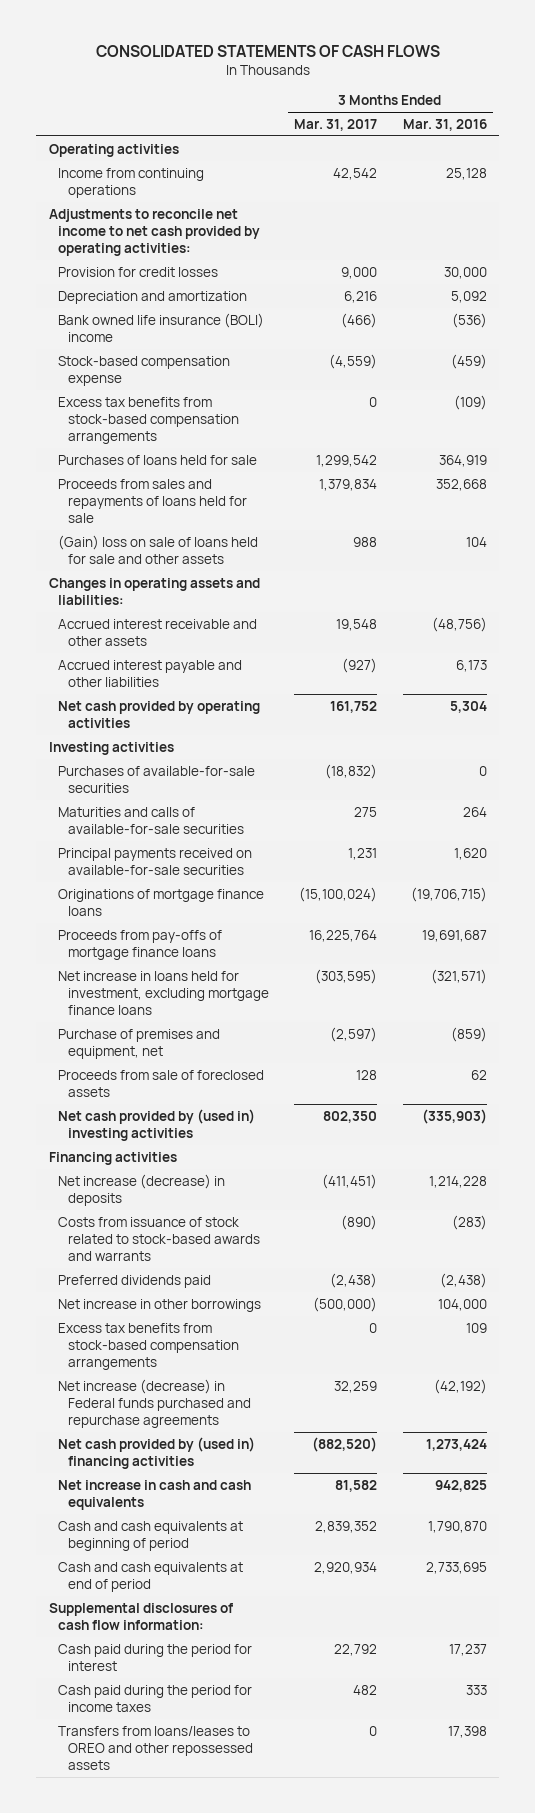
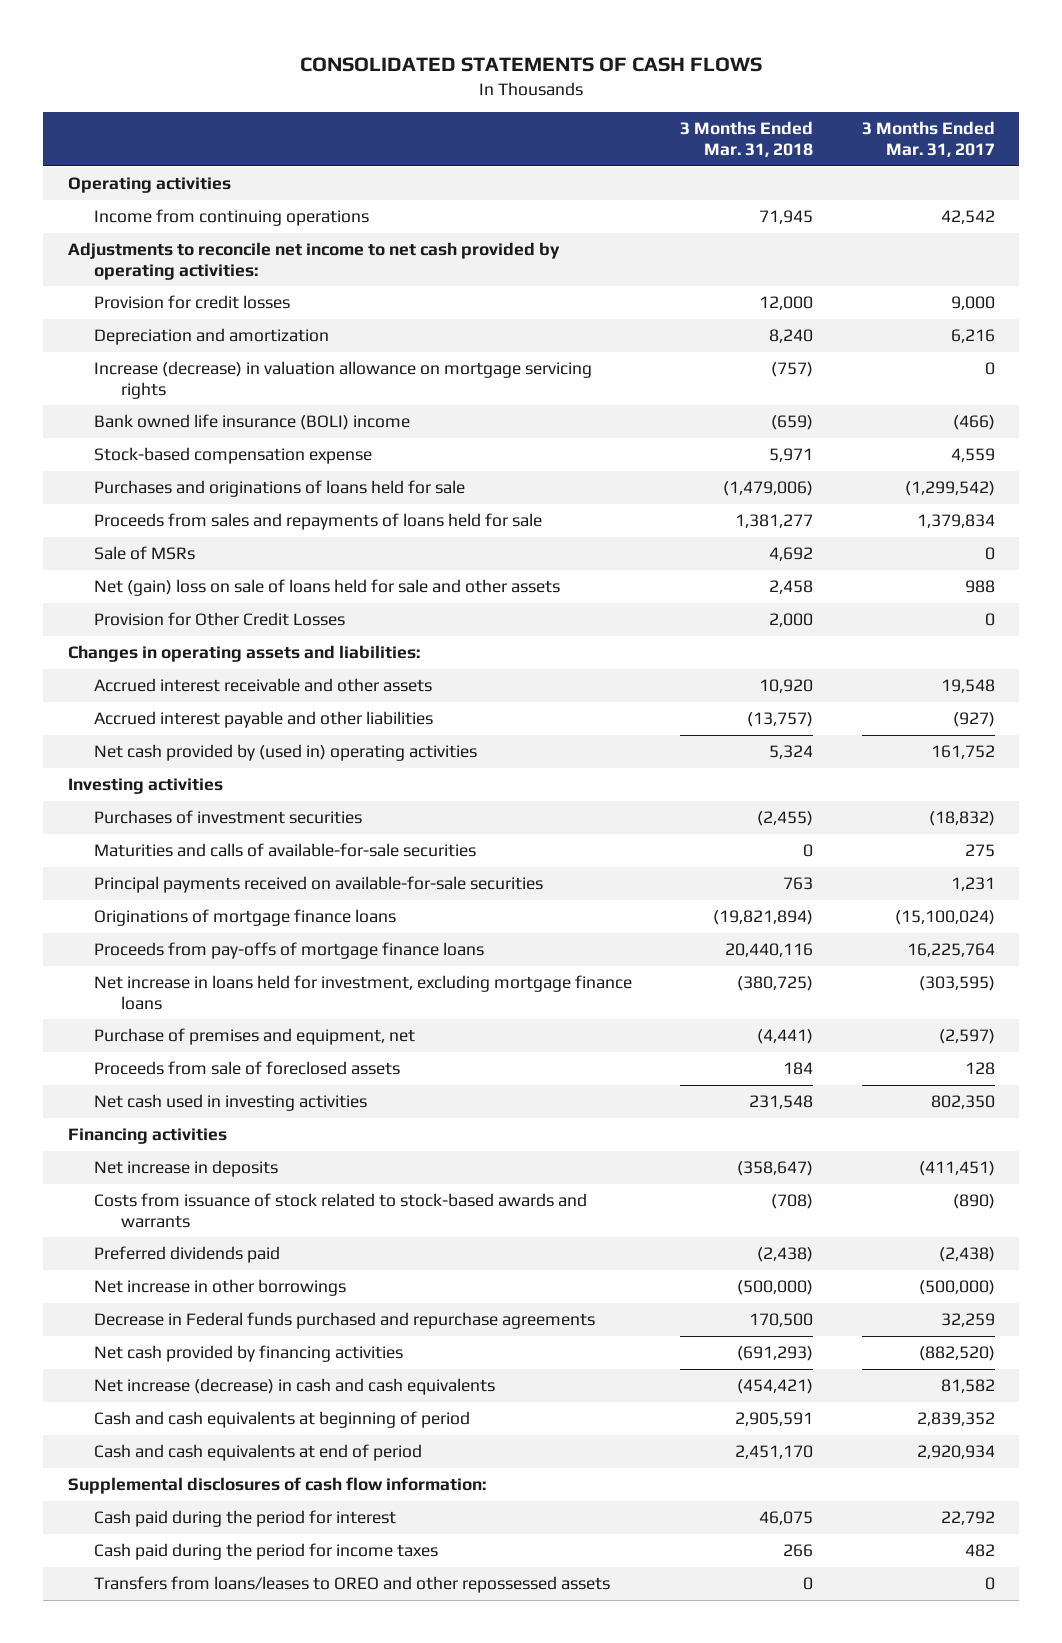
- | 3 Months Ended Mar. 31, 2017 | 3 Months Ended Mar. 31, 2016
+ | 3 Months Ended Mar. 31, 2018 | 3 Months Ended Mar. 31, 2017
+ Increase (decrease) in valuation allowance on mortgage servicing rights | (757) | 0
- Stock-based compensation expense | (4,559) | (459)
- Excess tax benefits from stock-based compensation arrangements | 0 | (109)
- Purchases of loans held for sale | 1,299,542 | 364,919
+ Stock-based compensation expense | 5,971 | 4,559
+ Purchases and originations of loans held for sale | (1,479,006) | (1,299,542)
- (Gain) loss on sale of loans held for sale and other assets | 988 | 104
+ Sale of MSRs | 4,692 | 0
+ Net (gain) loss on sale of loans held for sale and other assets | 2,458 | 988
+ Provision for Other Credit Losses | 2,000 | 0
- Net cash provided by operating activities | 161,752 | 5,304
+ Net cash provided by (used in) operating activities | 5,324 | 161,752
- Purchases of available-for-sale securities | (18,832) | 0
+ Purchases of investment securities | (2,455) | (18,832)
- Net cash provided by (used in) investing activities | 802,350 | (335,903)
+ Net cash used in investing activities | 231,548 | 802,350
- Net increase (decrease) in deposits | (411,451) | 1,214,228
+ Net increase in deposits | (358,647) | (411,451)
- Excess tax benefits from stock-based compensation arrangements | 0 | 109
- Net increase (decrease) in Federal funds purchased and repurchase agreements | 32,259 | (42,192)
- Net cash provided by (used in) financing activities | (882,520) | 1,273,424
- Net increase in cash and cash equivalents | 81,582 | 942,825
+ Decrease in Federal funds purchased and repurchase agreements | 170,500 | 32,259
+ Net cash provided by financing activities | (691,293) | (882,520)
+ Net increase (decrease) in cash and cash equivalents | (454,421) | 81,582

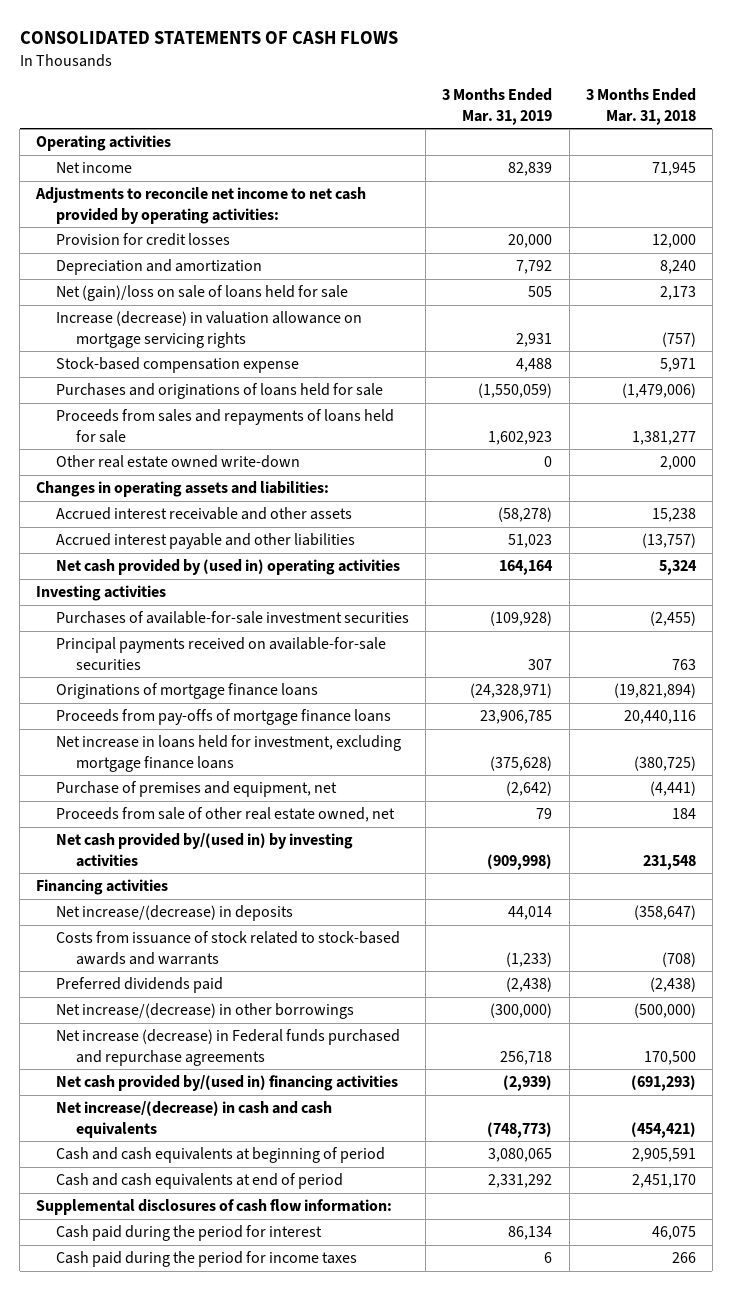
- | 3 Months Ended Mar. 31, 2018 | 3 Months Ended Mar. 31, 2017
+ | 3 Months Ended Mar. 31, 2019 | 3 Months Ended Mar. 31, 2018
- Income from continuing operations | 71,945 | 42,542
+ Net income | 82,839 | 71,945
+ Net (gain)/loss on sale of loans held for sale | 505 | 2,173
- Bank owned life insurance (BOLI) income | (659) | (466)
- Sale of MSRs | 4,692 | 0
- Net (gain) loss on sale of loans held for sale and other assets | 2,458 | 988
- Provision for Other Credit Losses | 2,000 | 0
+ Other real estate owned write-down | 0 | 2,000
- Accrued interest receivable and other assets | 10,920 | 19,548
+ Accrued interest receivable and other assets | (58,278) | 15,238
- Purchases of investment securities | (2,455) | (18,832)
- Maturities and calls of available-for-sale securities | 0 | 275
+ Purchases of available-for-sale investment securities | (109,928) | (2,455)
- Proceeds from sale of foreclosed assets | 184 | 128
- Net cash used in investing activities | 231,548 | 802,350
+ Proceeds from sale of other real estate owned, net | 79 | 184
+ Net cash provided by/(used in) by investing activities | (909,998) | 231,548
- Net increase in deposits | (358,647) | (411,451)
+ Net increase/(decrease) in deposits | 44,014 | (358,647)
- Net increase in other borrowings | (500,000) | (500,000)
- Decrease in Federal funds purchased and repurchase agreements | 170,500 | 32,259
- Net cash provided by financing activities | (691,293) | (882,520)
- Net increase (decrease) in cash and cash equivalents | (454,421) | 81,582
+ Net increase/(decrease) in other borrowings | (300,000) | (500,000)
+ Net increase (decrease) in Federal funds purchased and repurchase agreements | 256,718 | 170,500
+ Net cash provided by/(used in) financing activities | (2,939) | (691,293)
+ Net increase/(decrease) in cash and cash equivalents | (748,773) | (454,421)
- Transfers from loans/leases to OREO and other repossessed assets | 0 | 0

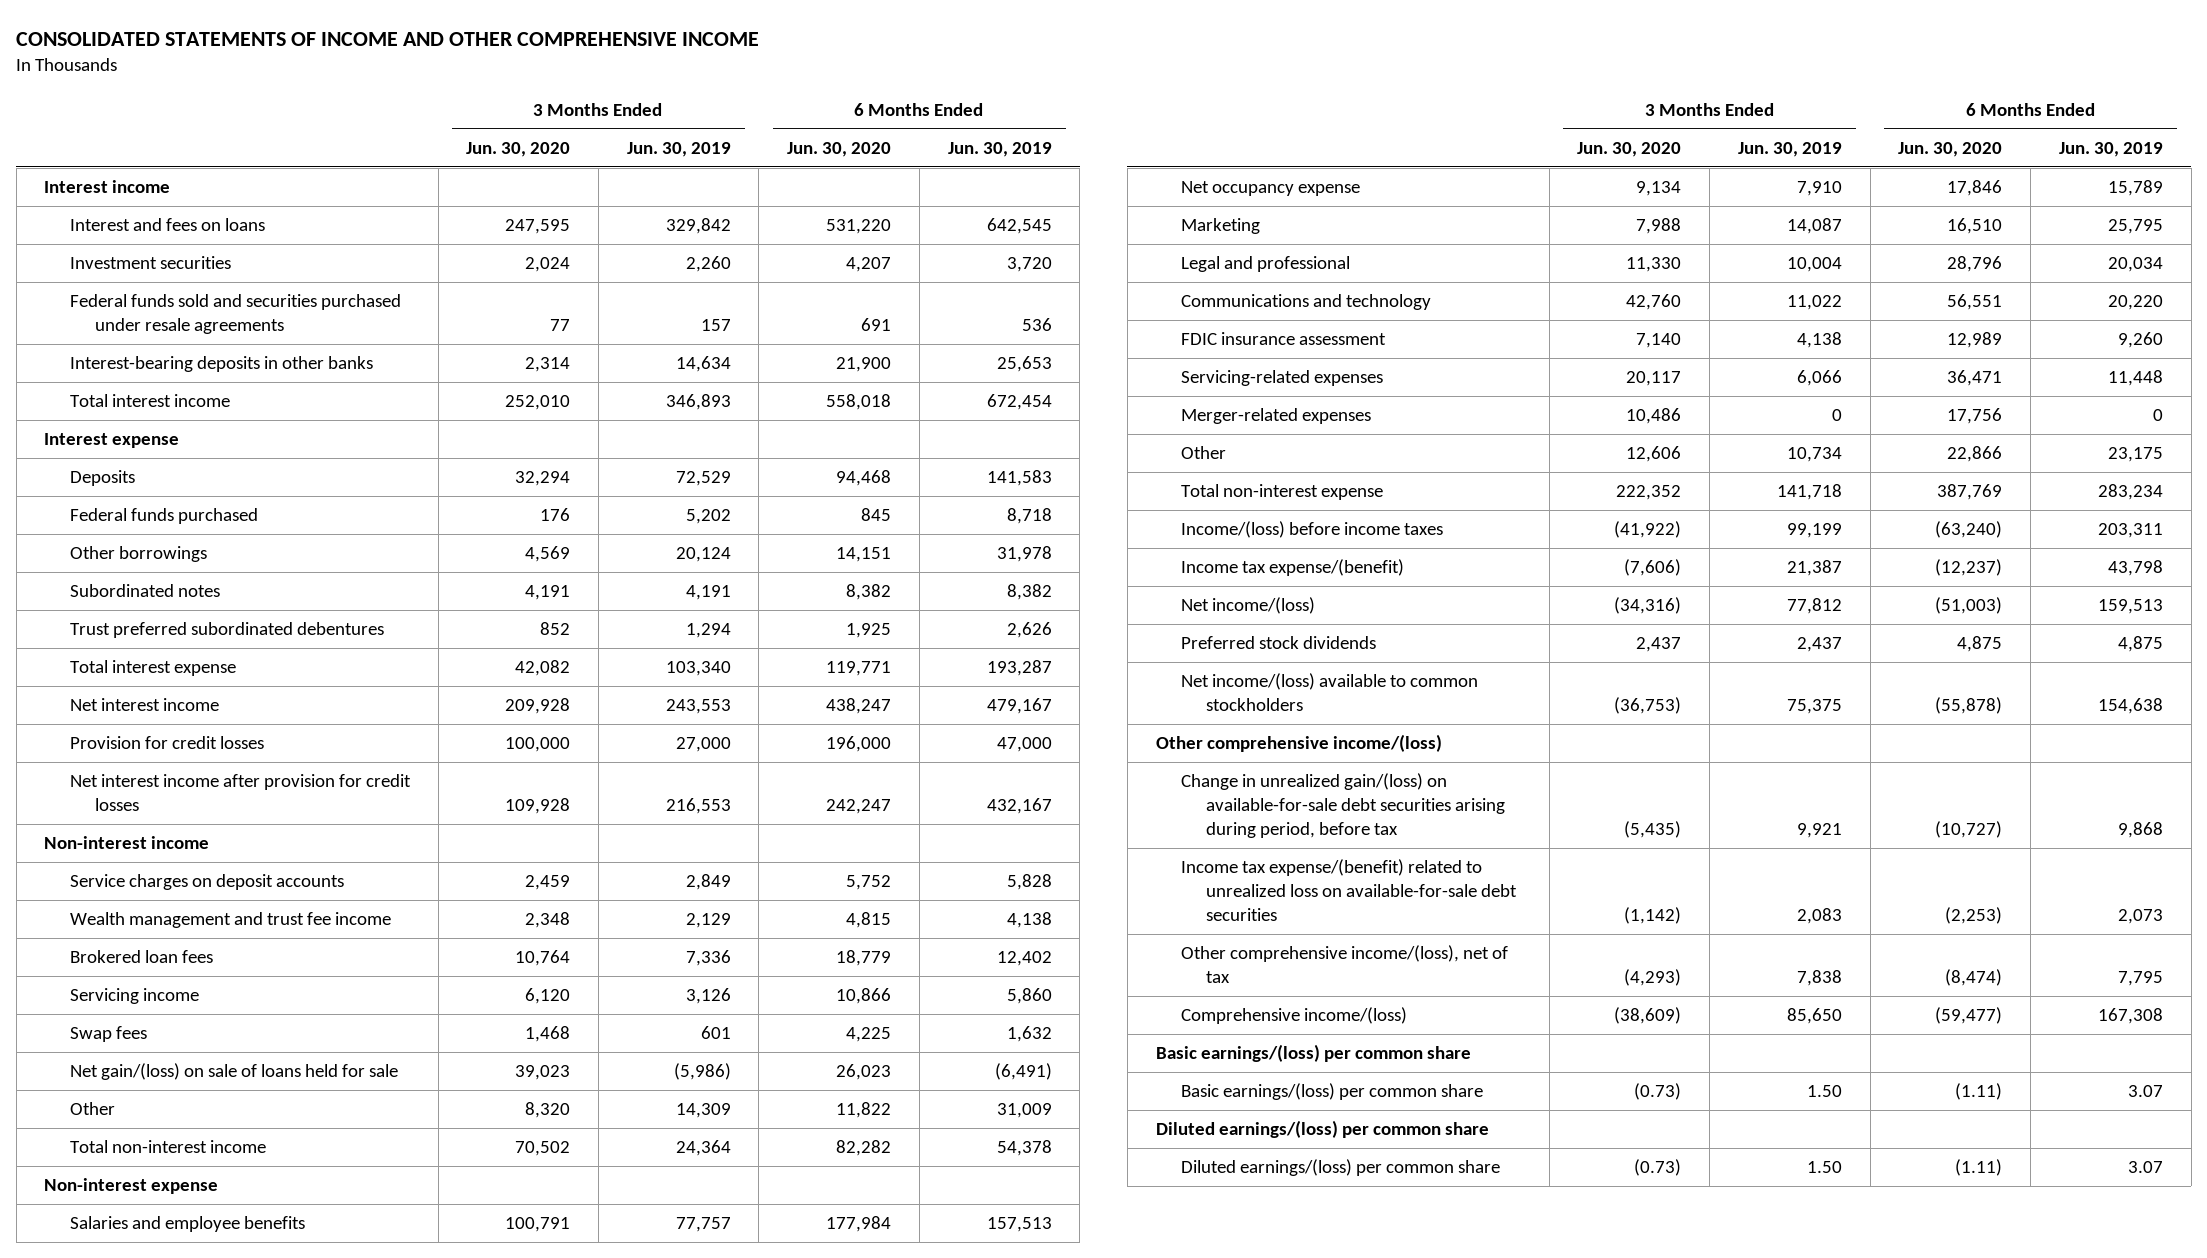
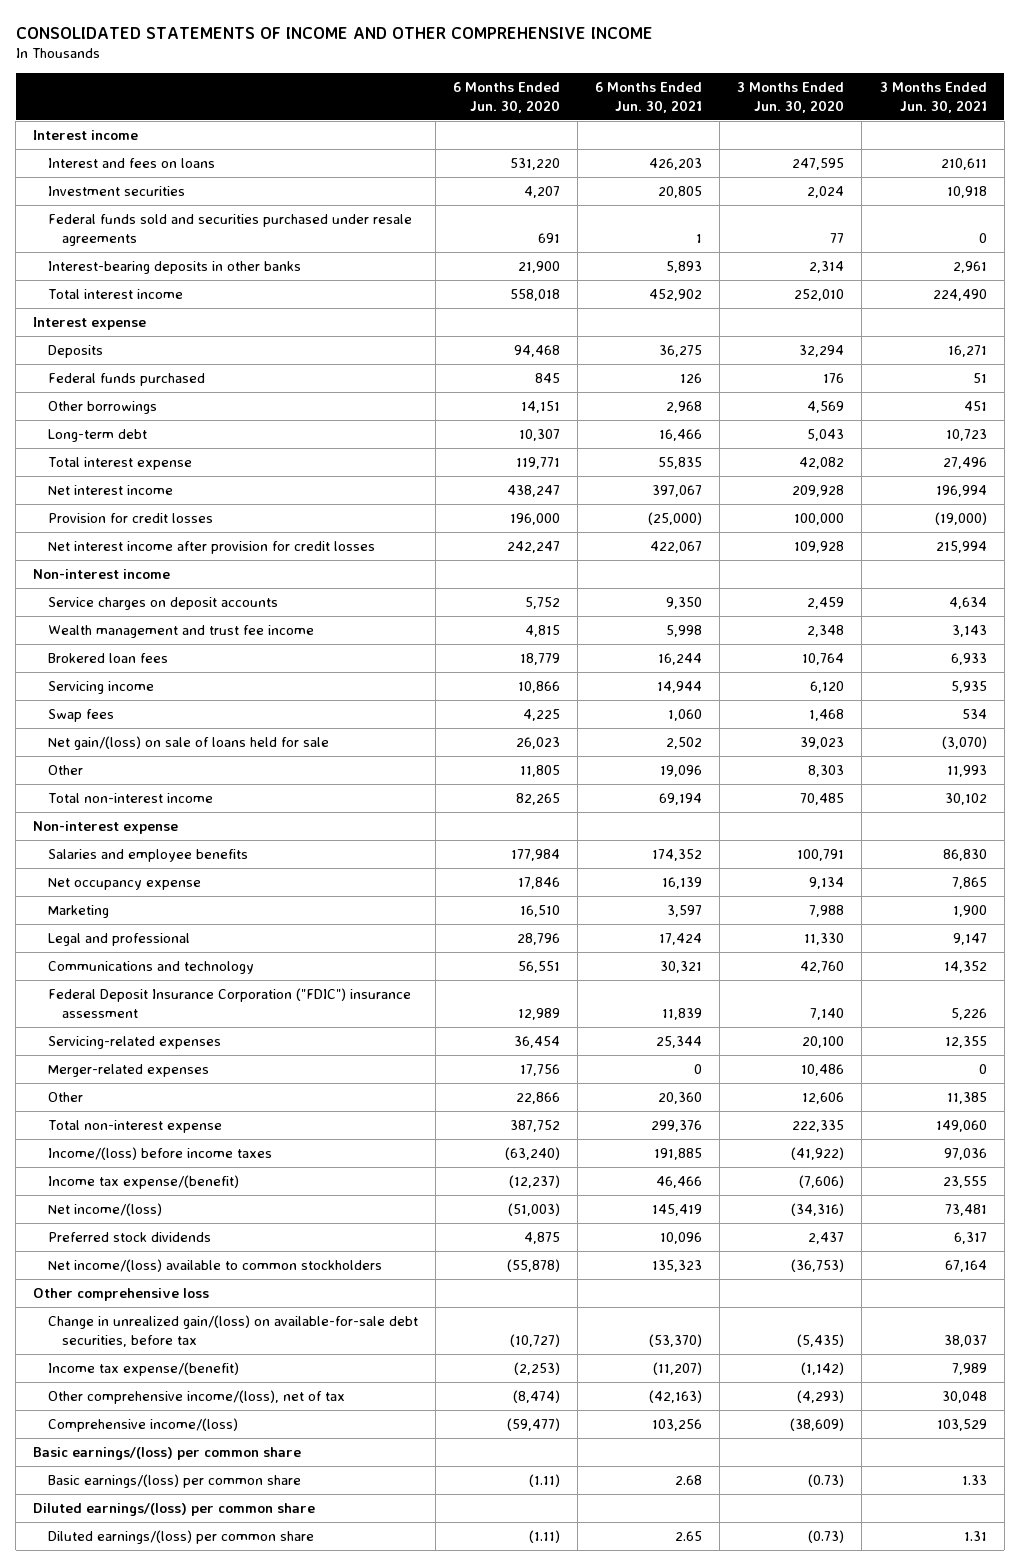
- | 3 Months Ended Jun. 30, 2020 | 3 Months Ended Jun. 30, 2019 | 6 Months Ended Jun. 30, 2020 | 6 Months Ended Jun. 30, 2019
+ | 6 Months Ended Jun. 30, 2020 | 6 Months Ended Jun. 30, 2021 | 3 Months Ended Jun. 30, 2020 | 3 Months Ended Jun. 30, 2021
- Subordinated notes | 4,191 | 4,191 | 8,382 | 8,382
- Trust preferred subordinated debentures | 852 | 1,294 | 1,925 | 2,626
+ Long-term debt | 10,307 | 16,466 | 5,043 | 10,723
- Other | 8,320 | 14,309 | 11,822 | 31,009
- Total non-interest income | 70,502 | 24,364 | 82,282 | 54,378
+ Other | 11,805 | 19,096 | 8,303 | 11,993
+ Total non-interest income | 82,265 | 69,194 | 70,485 | 30,102
- FDIC insurance assessment | 7,140 | 4,138 | 12,989 | 9,260
- Servicing-related expenses | 20,117 | 6,066 | 36,471 | 11,448
+ Federal Deposit Insurance Corporation ("FDIC") insurance assessment | 12,989 | 11,839 | 7,140 | 5,226
+ Servicing-related expenses | 36,454 | 25,344 | 20,100 | 12,355
- Total non-interest expense | 222,352 | 141,718 | 387,769 | 283,234
+ Total non-interest expense | 387,752 | 299,376 | 222,335 | 149,060
- Other comprehensive income/(loss)
- Change in unrealized gain/(loss) on available-for-sale debt securities arising during period, before tax | (5,435) | 9,921 | (10,727) | 9,868
- Income tax expense/(benefit) related to unrealized loss on available-for-sale debt securities | (1,142) | 2,083 | (2,253) | 2,073
+ Other comprehensive loss
+ Change in unrealized gain/(loss) on available-for-sale debt securities, before tax | (10,727) | (53,370) | (5,435) | 38,037
+ Income tax expense/(benefit) | (2,253) | (11,207) | (1,142) | 7,989

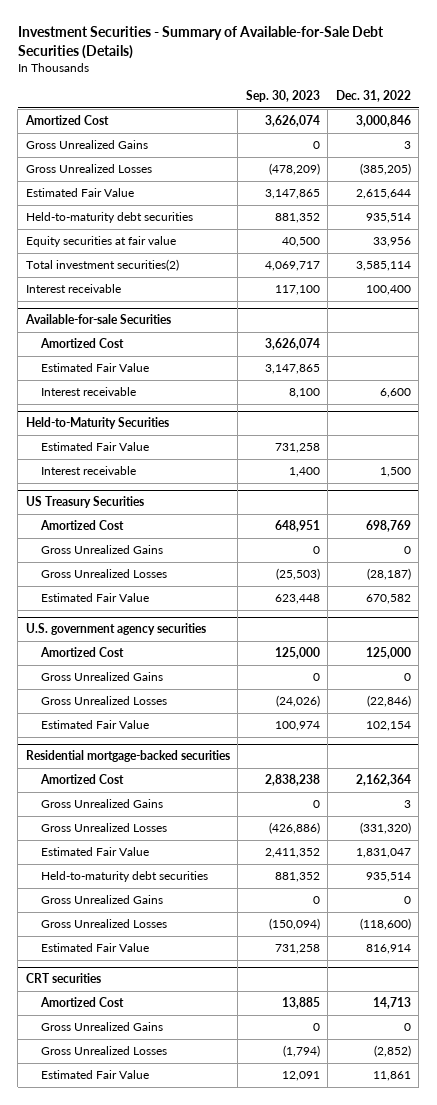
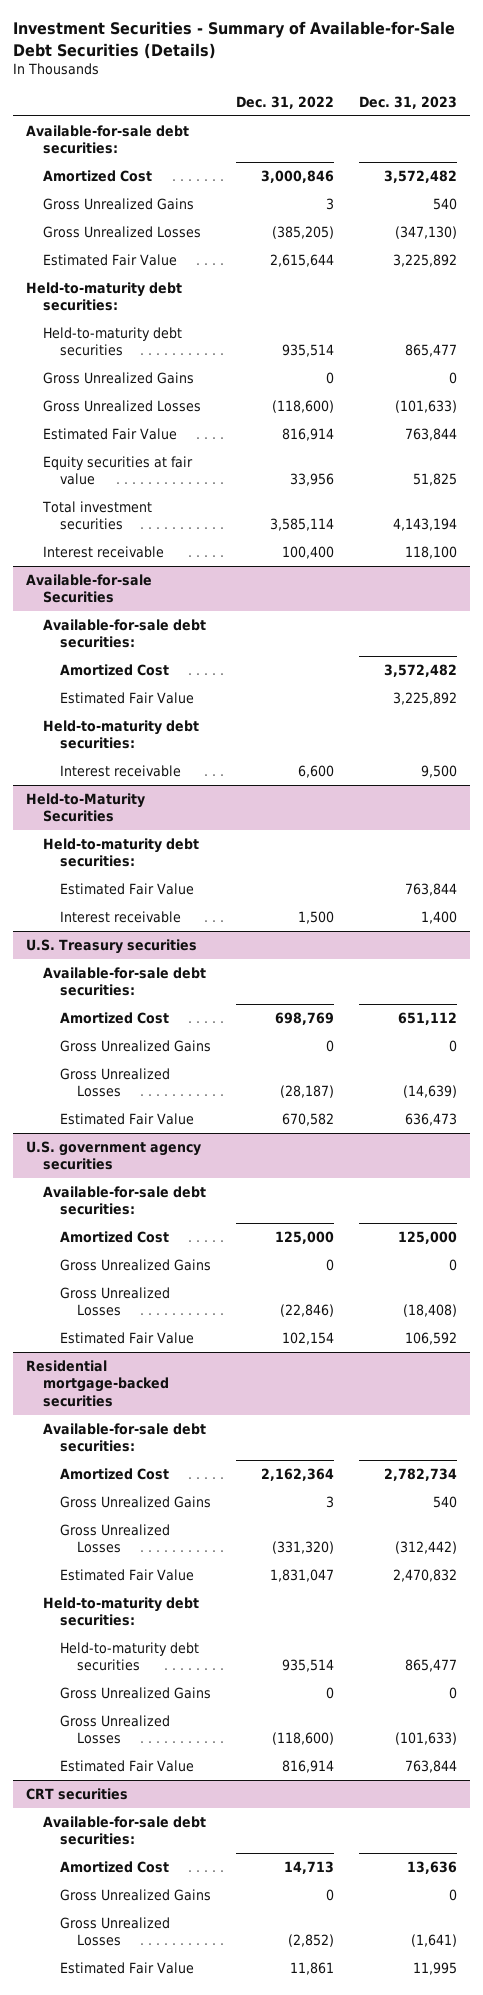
- | Sep. 30, 2023 | Dec. 31, 2022
+ | Dec. 31, 2022 | Dec. 31, 2023
+ Available-for-sale debt securities:
+ Held-to-maturity debt securities:
+ Gross Unrealized Gains | 0 | 0
+ Gross Unrealized Losses | (118,600) | (101,633)
+ Estimated Fair Value | 816,914 | 763,844
- Total investment securities(2) | 4,069,717 | 3,585,114
+ Total investment securities | 3,585,114 | 4,143,194
@ Available-for-sale Securities
+ Available-for-sale debt securities:
+ Held-to-maturity debt securities:
@ Held-to-Maturity Securities
+ Held-to-maturity debt securities:
- US Treasury Securities
+ U.S. Treasury securities
+ Available-for-sale debt securities:
@ U.S. government agency securities
+ Available-for-sale debt securities:
@ Residential mortgage-backed securities
+ Available-for-sale debt securities:
+ Held-to-maturity debt securities:
@ CRT securities
+ Available-for-sale debt securities:

